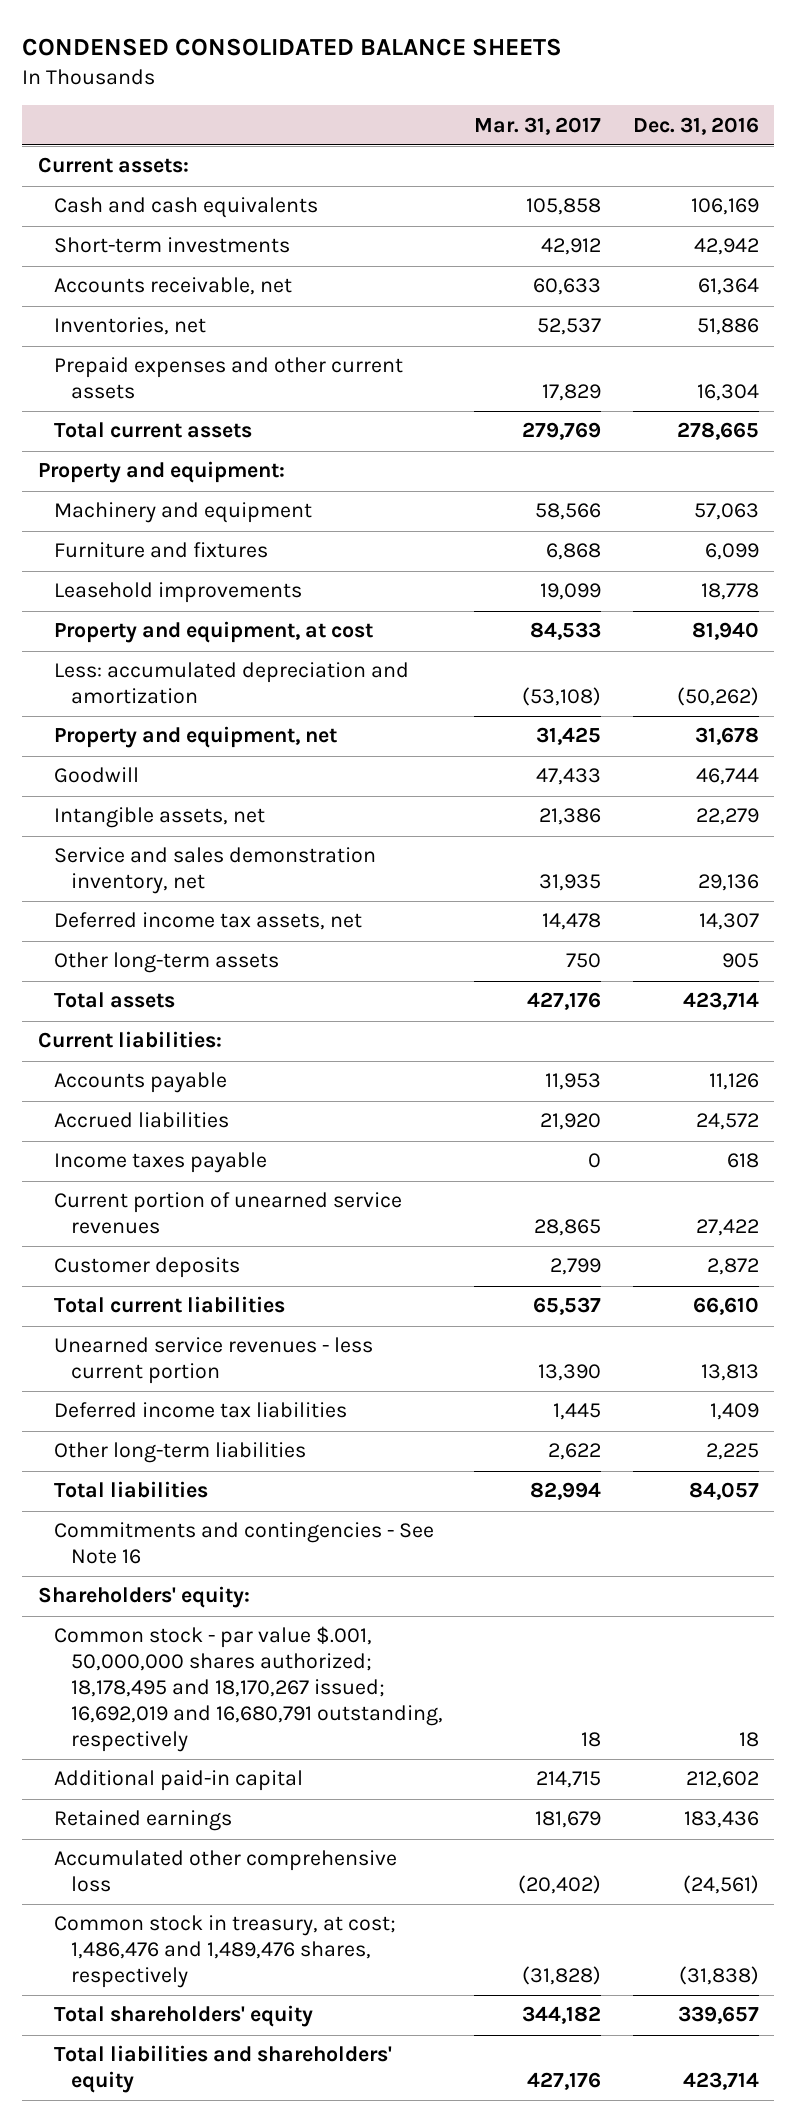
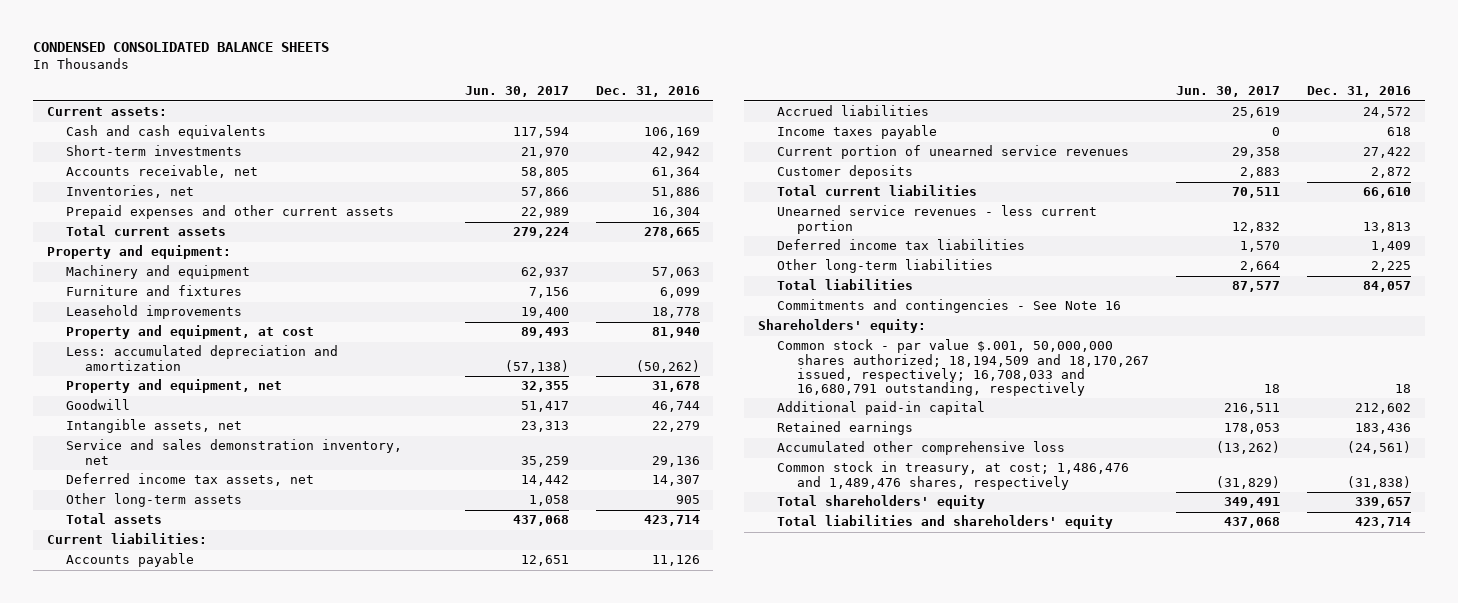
- | Mar. 31, 2017 | Dec. 31, 2016
+ | Jun. 30, 2017 | Dec. 31, 2016
- Common stock - par value $.001, 50,000,000 shares authorized; 18,178,495 and 18,170,267 issued; 16,692,019 and 16,680,791 outstanding, respectively | 18 | 18
+ Common stock - par value $.001, 50,000,000 shares authorized; 18,194,509 and 18,170,267 issued, respectively; 16,708,033 and 16,680,791 outstanding, respectively | 18 | 18

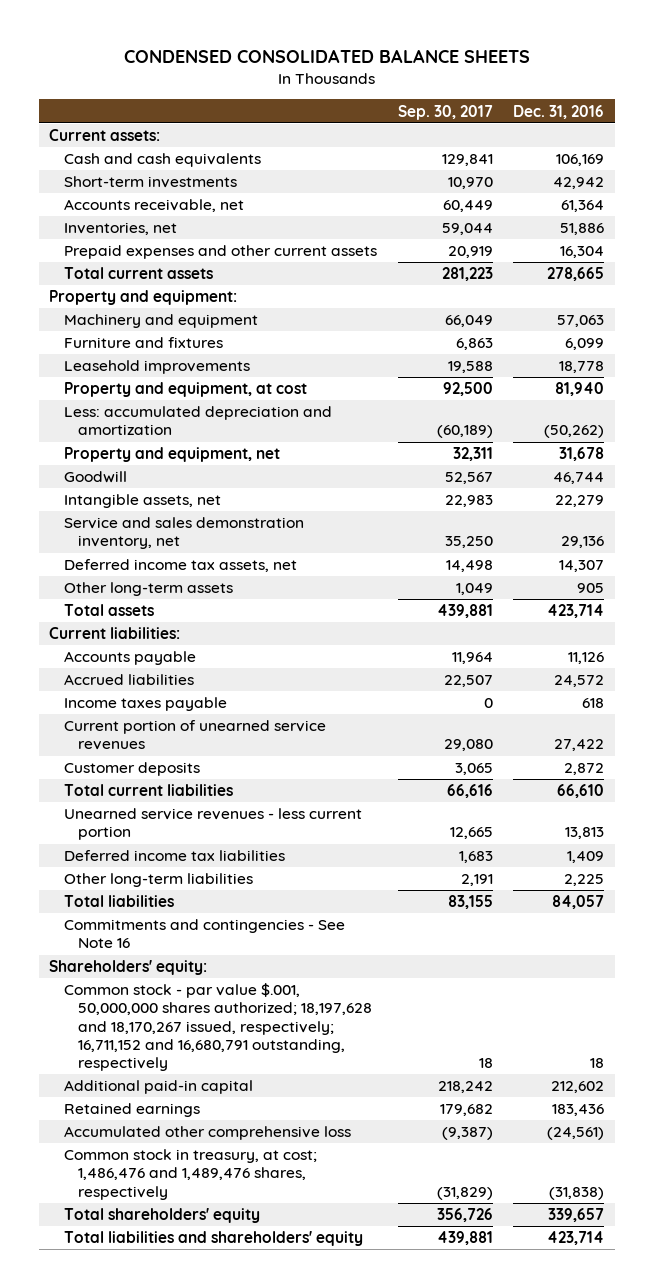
- | Jun. 30, 2017 | Dec. 31, 2016
+ | Sep. 30, 2017 | Dec. 31, 2016
- Common stock - par value $.001, 50,000,000 shares authorized; 18,194,509 and 18,170,267 issued, respectively; 16,708,033 and 16,680,791 outstanding, respectively | 18 | 18
+ Common stock - par value $.001, 50,000,000 shares authorized; 18,197,628 and 18,170,267 issued, respectively; 16,711,152 and 16,680,791 outstanding, respectively | 18 | 18

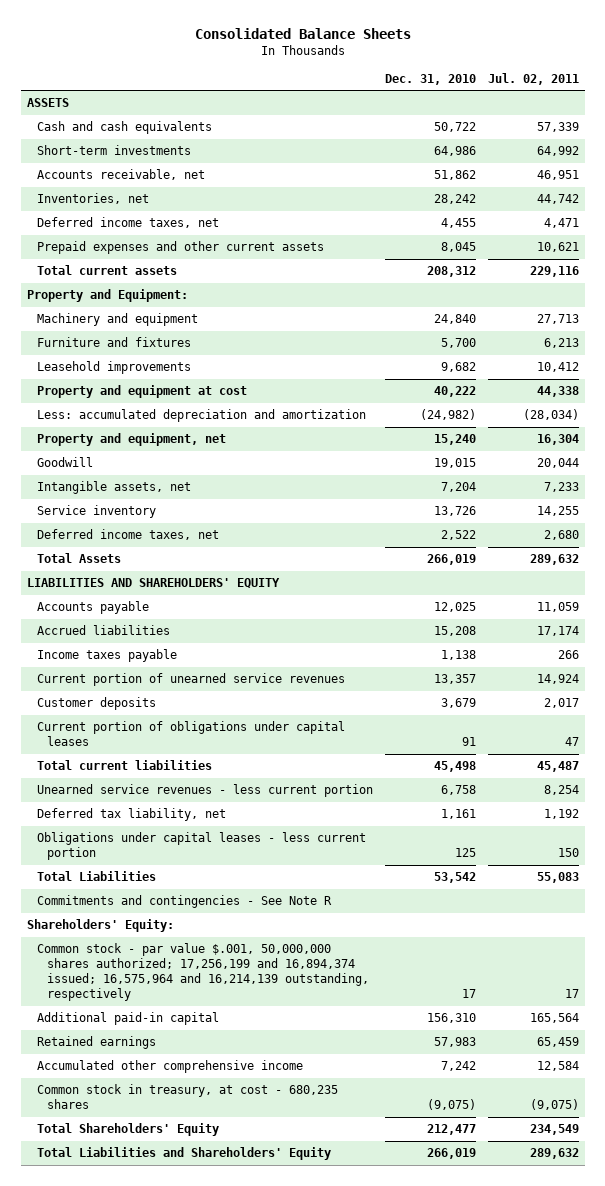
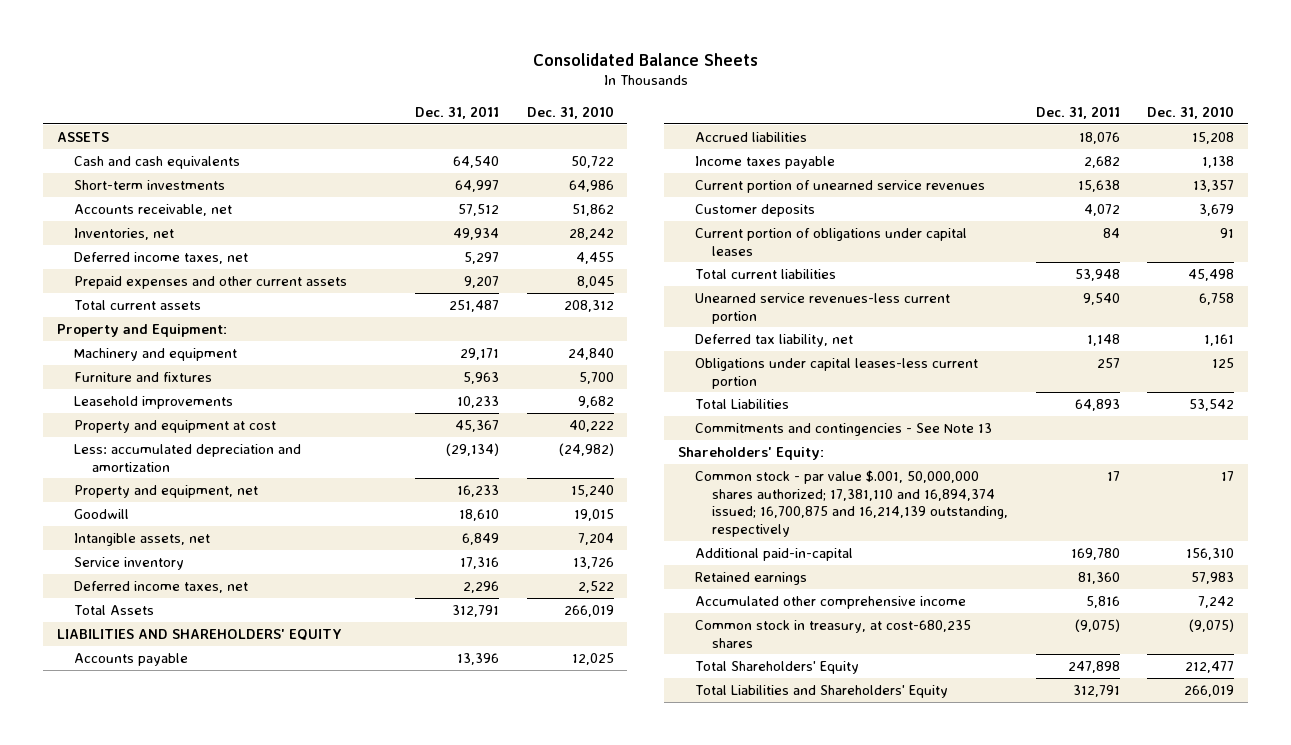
- | Dec. 31, 2010 | Jul. 02, 2011
+ | Dec. 31, 2011 | Dec. 31, 2010
- Unearned service revenues - less current portion | 6,758 | 8,254
+ Unearned service revenues-less current portion | 9,540 | 6,758
- Obligations under capital leases - less current portion | 125 | 150
+ Obligations under capital leases-less current portion | 257 | 125
- Commitments and contingencies - See Note R
+ Commitments and contingencies - See Note 13
- Common stock - par value $.001, 50,000,000 shares authorized; 17,256,199 and 16,894,374 issued; 16,575,964 and 16,214,139 outstanding, respectively | 17 | 17
- Additional paid-in capital | 156,310 | 165,564
+ Common stock - par value $.001, 50,000,000 shares authorized; 17,381,110 and 16,894,374 issued; 16,700,875 and 16,214,139 outstanding, respectively | 17 | 17
+ Additional paid-in-capital | 169,780 | 156,310
- Common stock in treasury, at cost - 680,235 shares | (9,075) | (9,075)
+ Common stock in treasury, at cost-680,235 shares | (9,075) | (9,075)

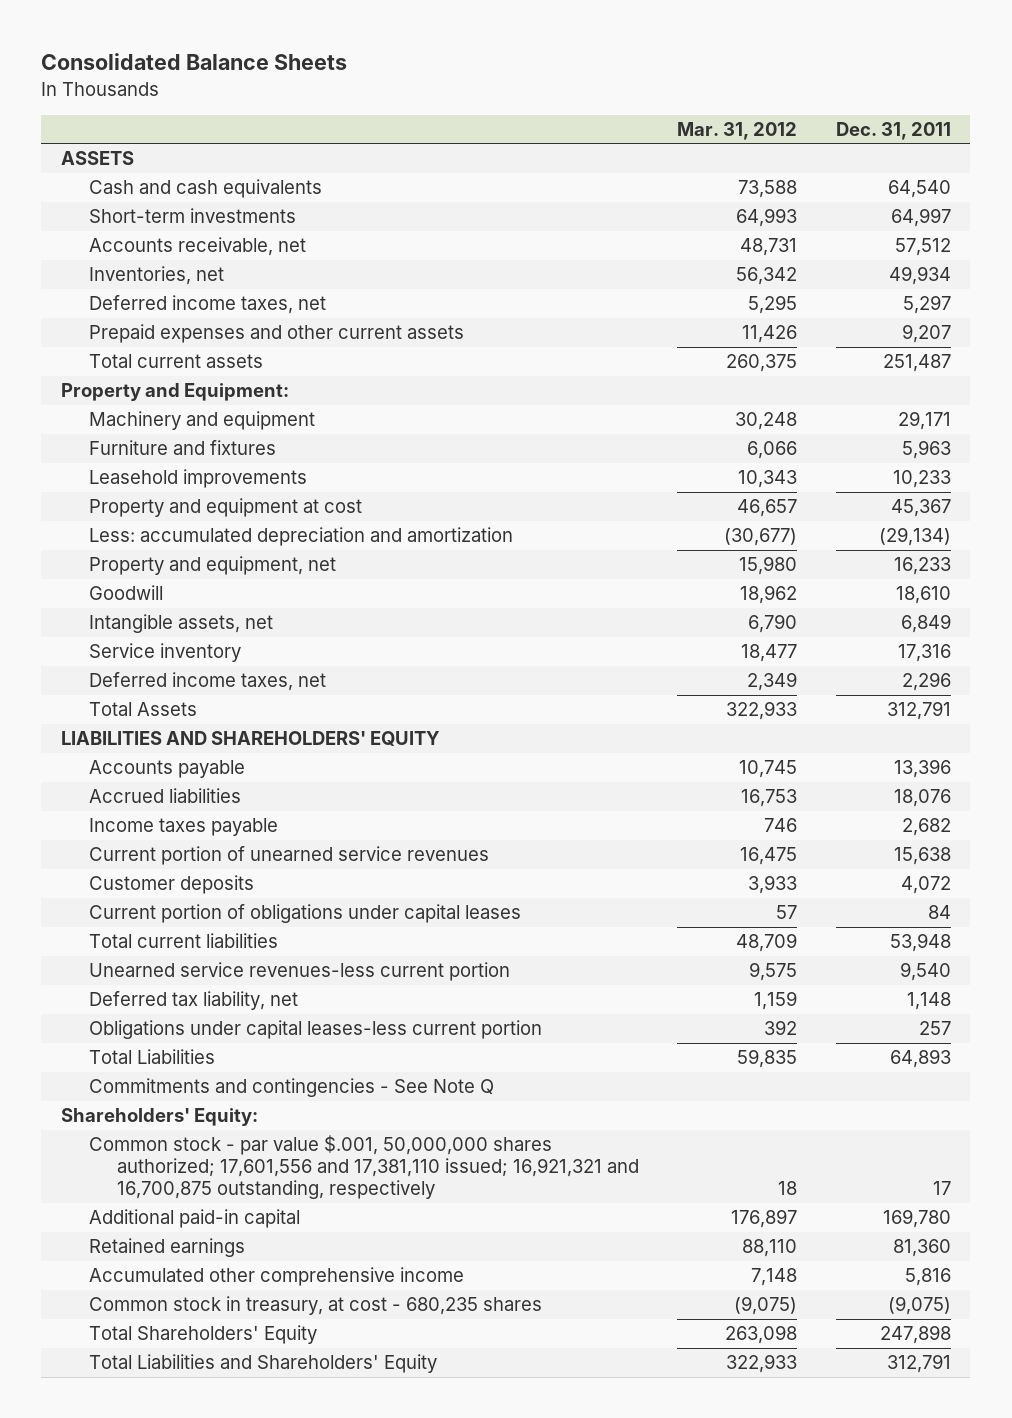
- | Dec. 31, 2011 | Dec. 31, 2010
+ | Mar. 31, 2012 | Dec. 31, 2011
- Commitments and contingencies - See Note 13
+ Commitments and contingencies - See Note Q
- Common stock - par value $.001, 50,000,000 shares authorized; 17,381,110 and 16,894,374 issued; 16,700,875 and 16,214,139 outstanding, respectively | 17 | 17
- Additional paid-in-capital | 169,780 | 156,310
+ Common stock - par value $.001, 50,000,000 shares authorized; 17,601,556 and 17,381,110 issued; 16,921,321 and 16,700,875 outstanding, respectively | 18 | 17
+ Additional paid-in capital | 176,897 | 169,780
- Common stock in treasury, at cost-680,235 shares | (9,075) | (9,075)
+ Common stock in treasury, at cost - 680,235 shares | (9,075) | (9,075)

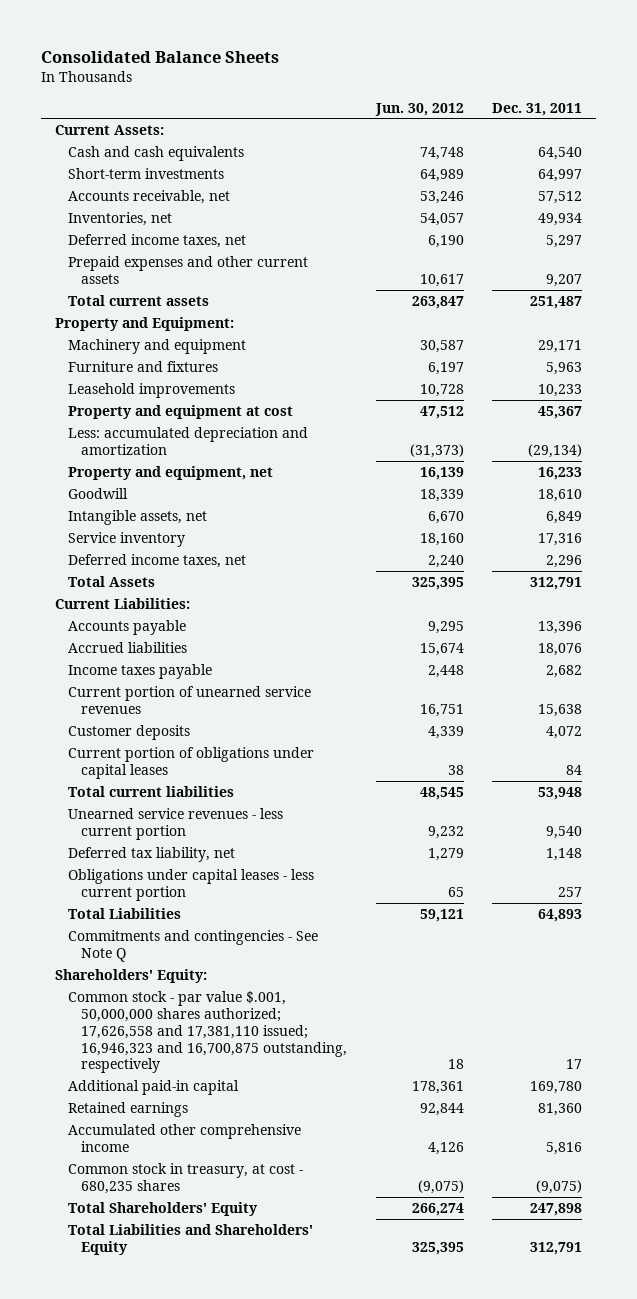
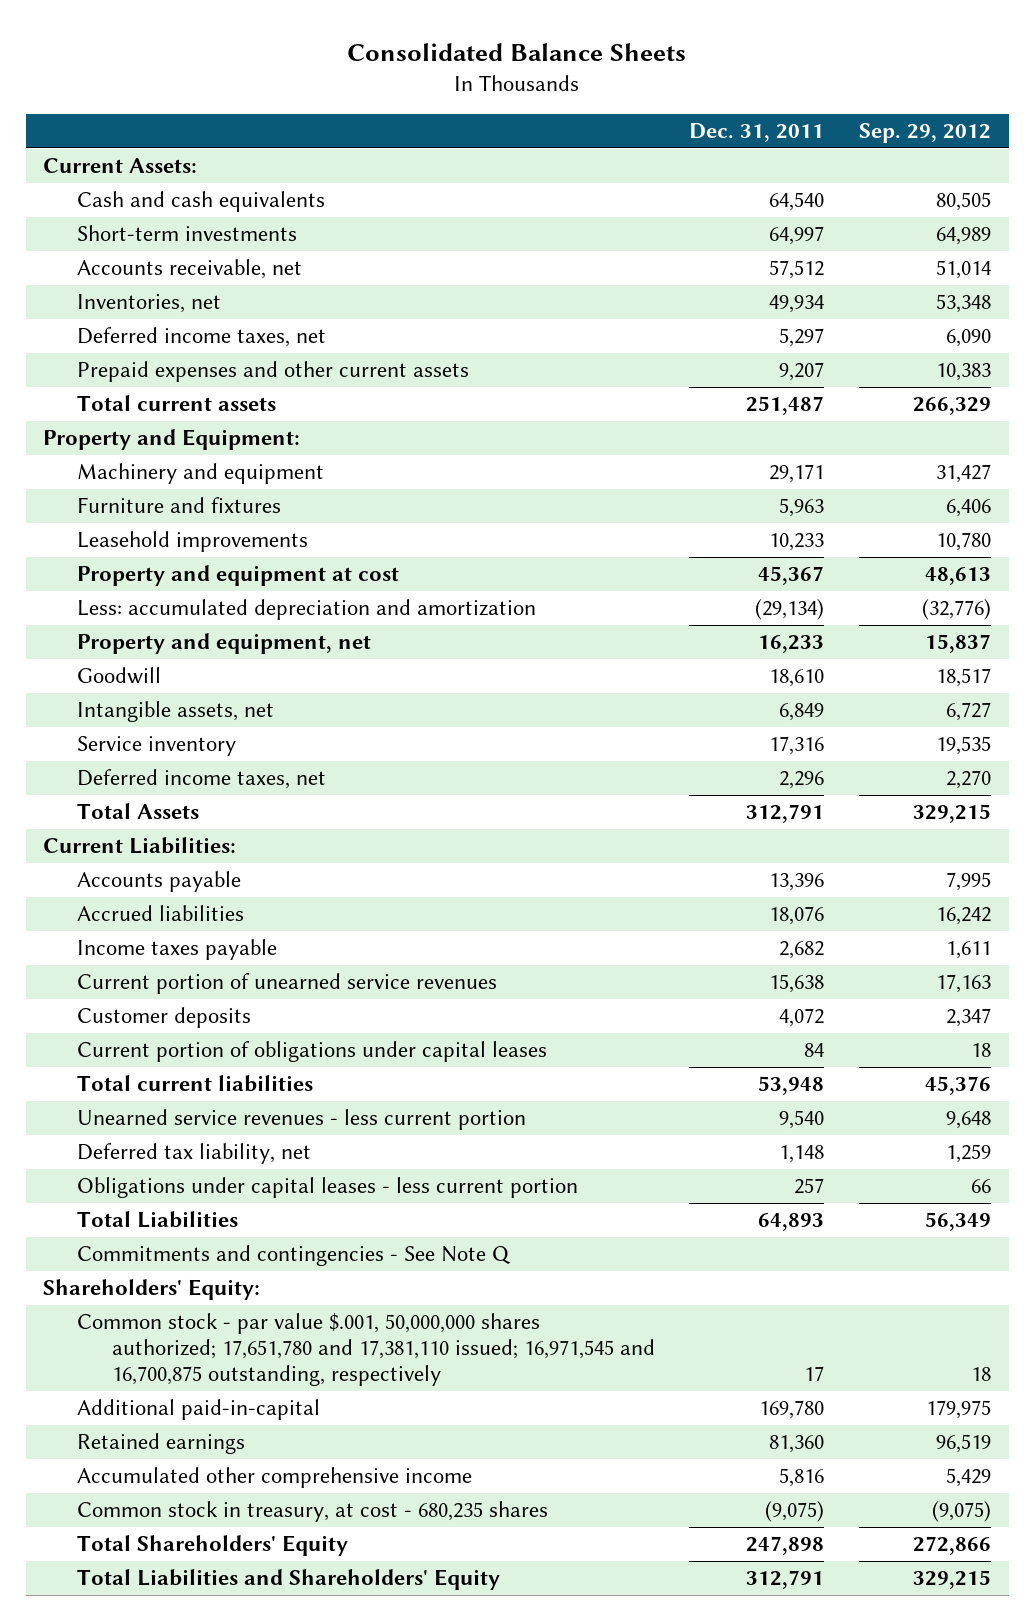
- | Jun. 30, 2012 | Dec. 31, 2011
+ | Dec. 31, 2011 | Sep. 29, 2012
- Common stock - par value $.001, 50,000,000 shares authorized; 17,626,558 and 17,381,110 issued; 16,946,323 and 16,700,875 outstanding, respectively | 18 | 17
- Additional paid-in capital | 178,361 | 169,780
+ Common stock - par value $.001, 50,000,000 shares authorized; 17,651,780 and 17,381,110 issued; 16,971,545 and 16,700,875 outstanding, respectively | 17 | 18
+ Additional paid-in-capital | 169,780 | 179,975

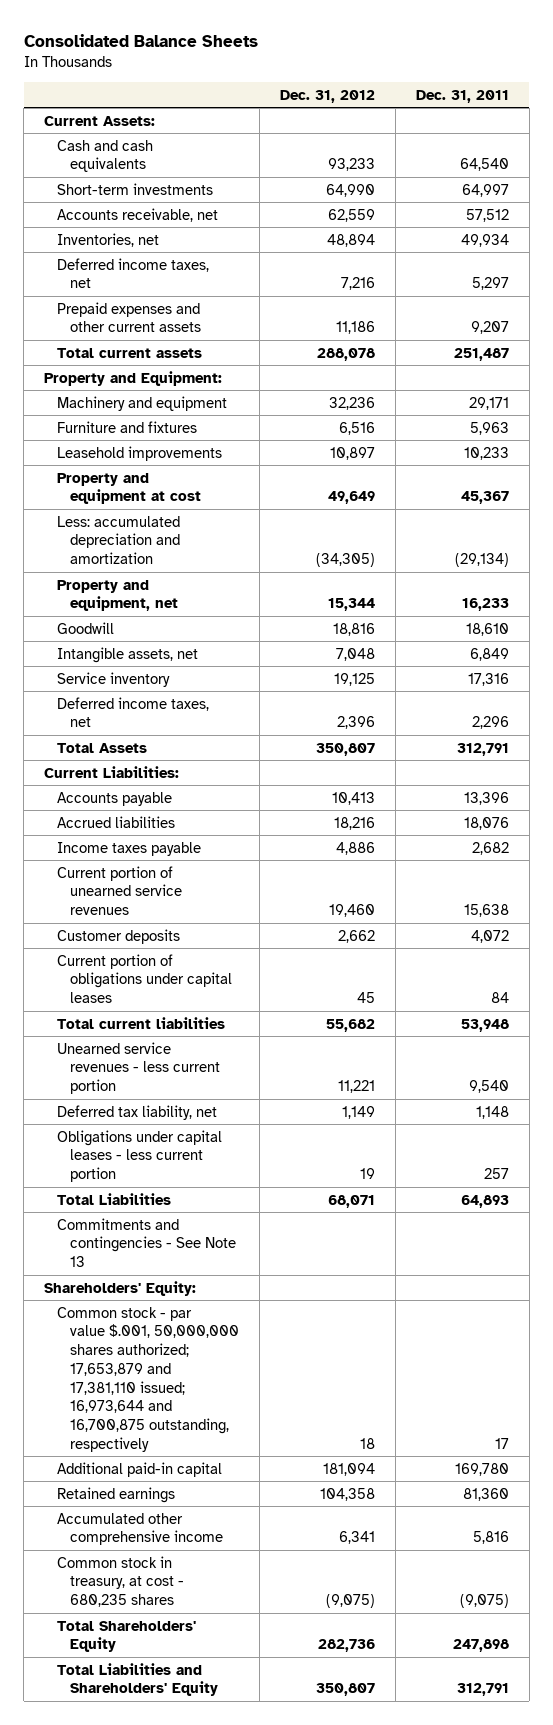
- | Dec. 31, 2011 | Sep. 29, 2012
+ | Dec. 31, 2012 | Dec. 31, 2011
- Commitments and contingencies - See Note Q
+ Commitments and contingencies - See Note 13
- Common stock - par value $.001, 50,000,000 shares authorized; 17,651,780 and 17,381,110 issued; 16,971,545 and 16,700,875 outstanding, respectively | 17 | 18
- Additional paid-in-capital | 169,780 | 179,975
+ Common stock - par value $.001, 50,000,000 shares authorized; 17,653,879 and 17,381,110 issued; 16,973,644 and 16,700,875 outstanding, respectively | 18 | 17
+ Additional paid-in capital | 181,094 | 169,780

